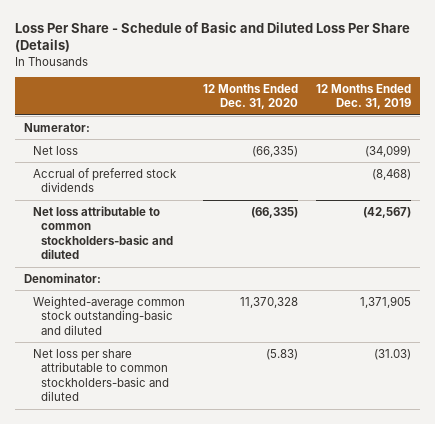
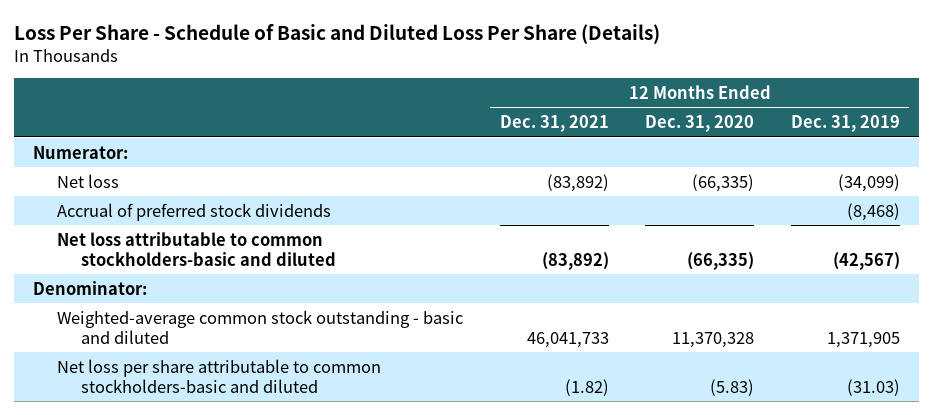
- | 12 Months Ended Dec. 31, 2020 | 12 Months Ended Dec. 31, 2019
+ | 12 Months Ended Dec. 31, 2021 | 12 Months Ended Dec. 31, 2020 | 12 Months Ended Dec. 31, 2019
- Weighted-average common stock outstanding-basic and diluted | 11,370,328 | 1,371,905
+ Weighted-average common stock outstanding - basic and diluted | 46,041,733 | 11,370,328 | 1,371,905

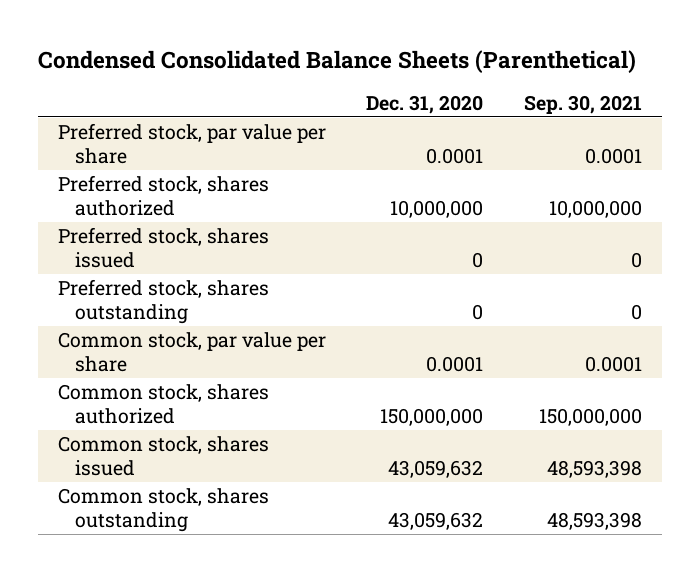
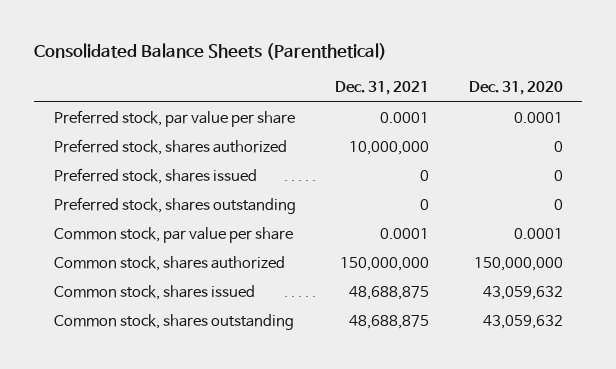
- Condensed Consolidated Balance Sheets (Parenthetical)
+ Consolidated Balance Sheets (Parenthetical)
- | Dec. 31, 2020 | Sep. 30, 2021
+ | Dec. 31, 2021 | Dec. 31, 2020
- Preferred stock, shares authorized | 10,000,000 | 10,000,000
+ Preferred stock, shares authorized | 10,000,000 | 0

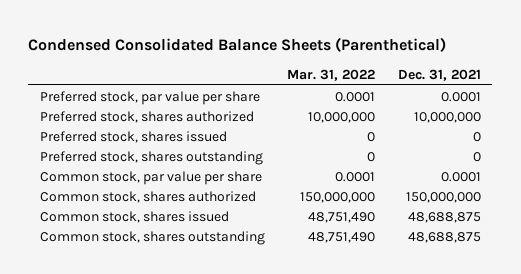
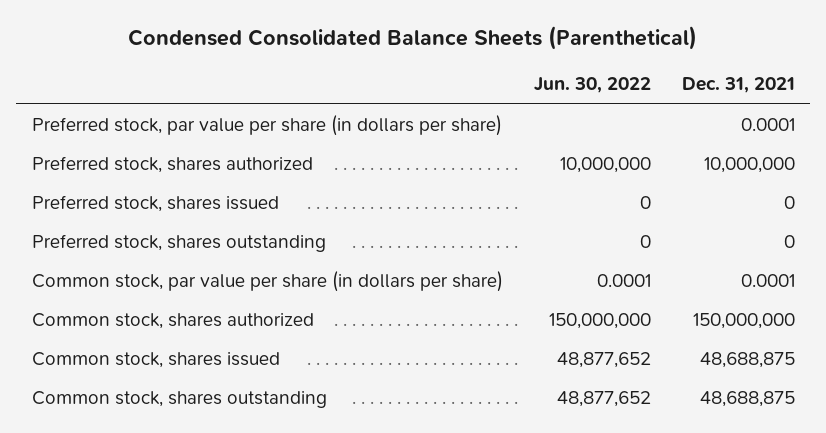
- | Mar. 31, 2022 | Dec. 31, 2021
+ | Jun. 30, 2022 | Dec. 31, 2021
- Preferred stock, par value per share | 0.0001 | 0.0001
+ Preferred stock, par value per share (in dollars per share) | | 0.0001
- Common stock, par value per share | 0.0001 | 0.0001
+ Common stock, par value per share (in dollars per share) | 0.0001 | 0.0001

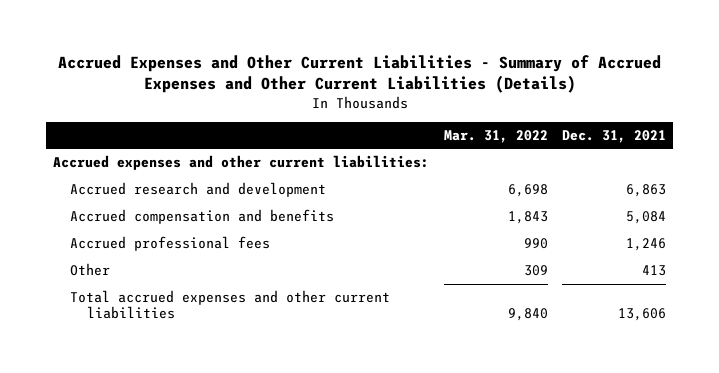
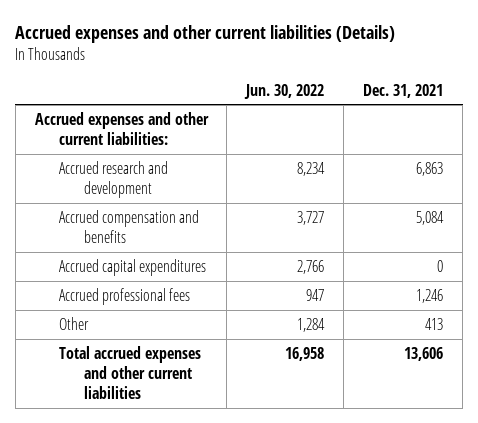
- Accrued Expenses and Other Current Liabilities - Summary of Accrued Expenses and Other Current Liabilities (Details)
+ Accrued expenses and other current liabilities (Details)
- | Mar. 31, 2022 | Dec. 31, 2021
+ | Jun. 30, 2022 | Dec. 31, 2021
+ Accrued capital expenditures | 2,766 | 0

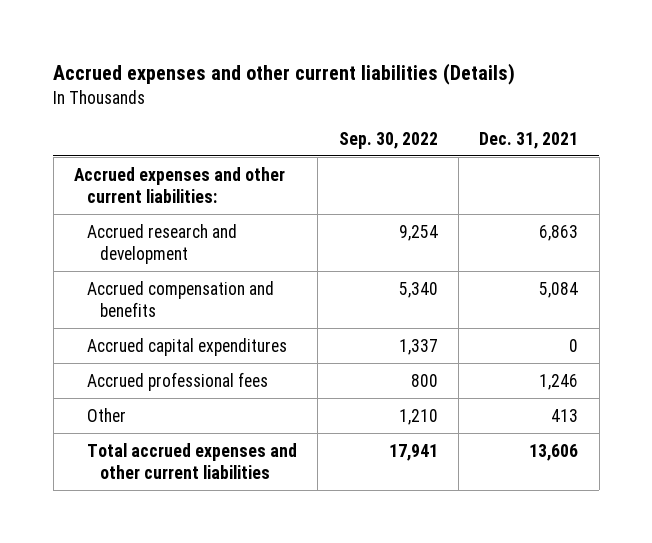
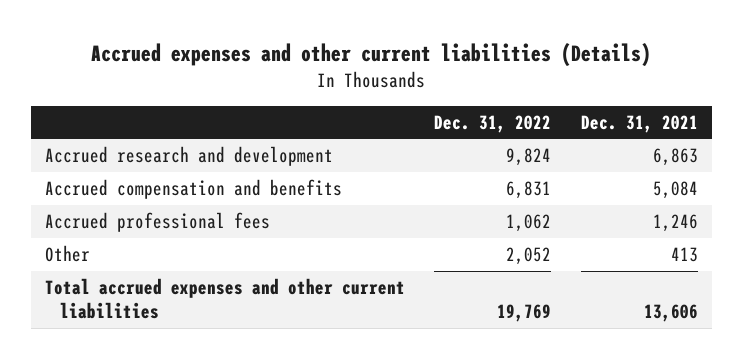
- | Sep. 30, 2022 | Dec. 31, 2021
+ | Dec. 31, 2022 | Dec. 31, 2021
- Accrued expenses and other current liabilities:
- Accrued capital expenditures | 1,337 | 0

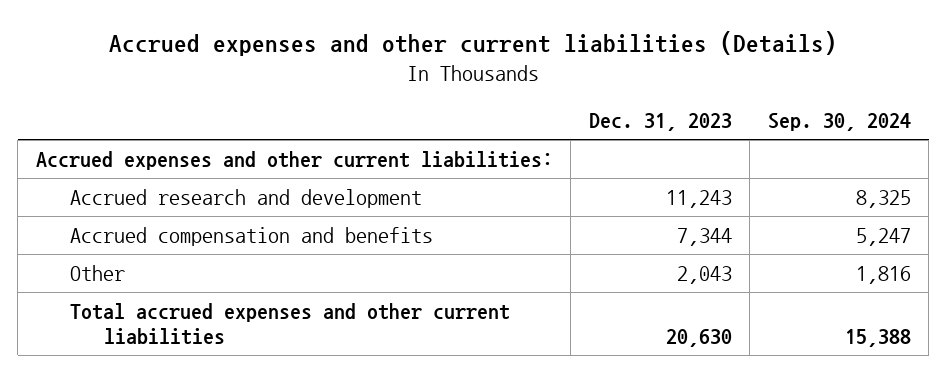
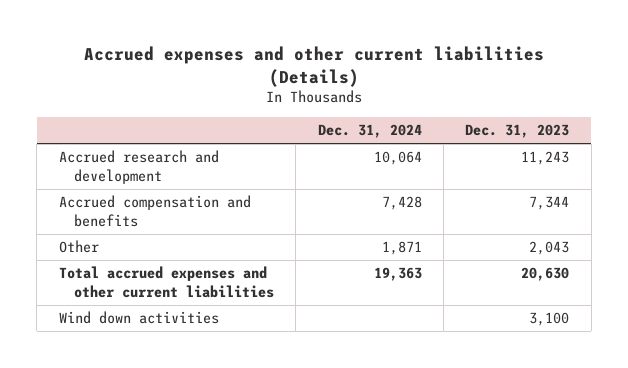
- | Dec. 31, 2023 | Sep. 30, 2024
+ | Dec. 31, 2024 | Dec. 31, 2023
- Accrued expenses and other current liabilities:
+ Wind down activities | | 3,100

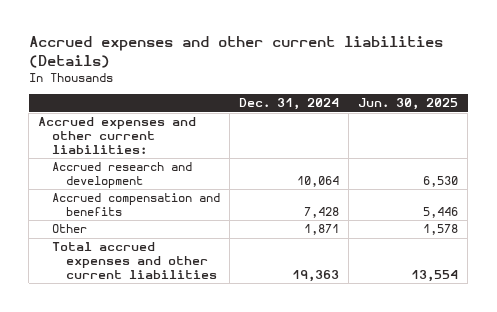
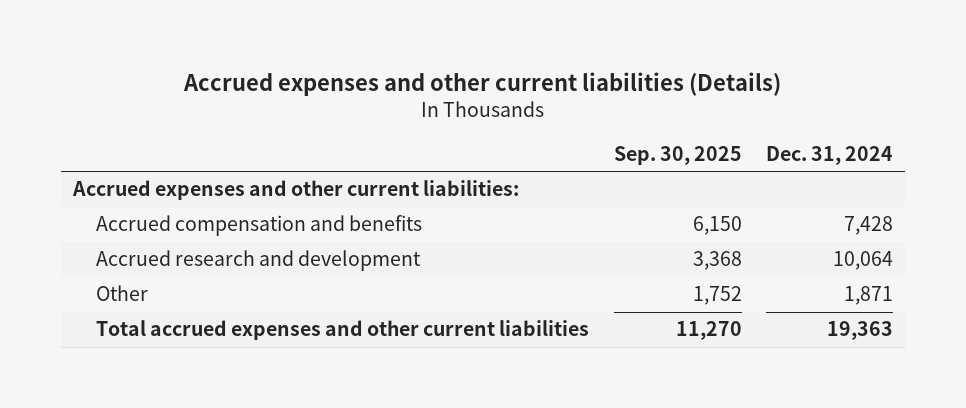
- | Dec. 31, 2024 | Jun. 30, 2025
+ | Sep. 30, 2025 | Dec. 31, 2024
moved down: Accrued research and development | 3,368 | 10,064

